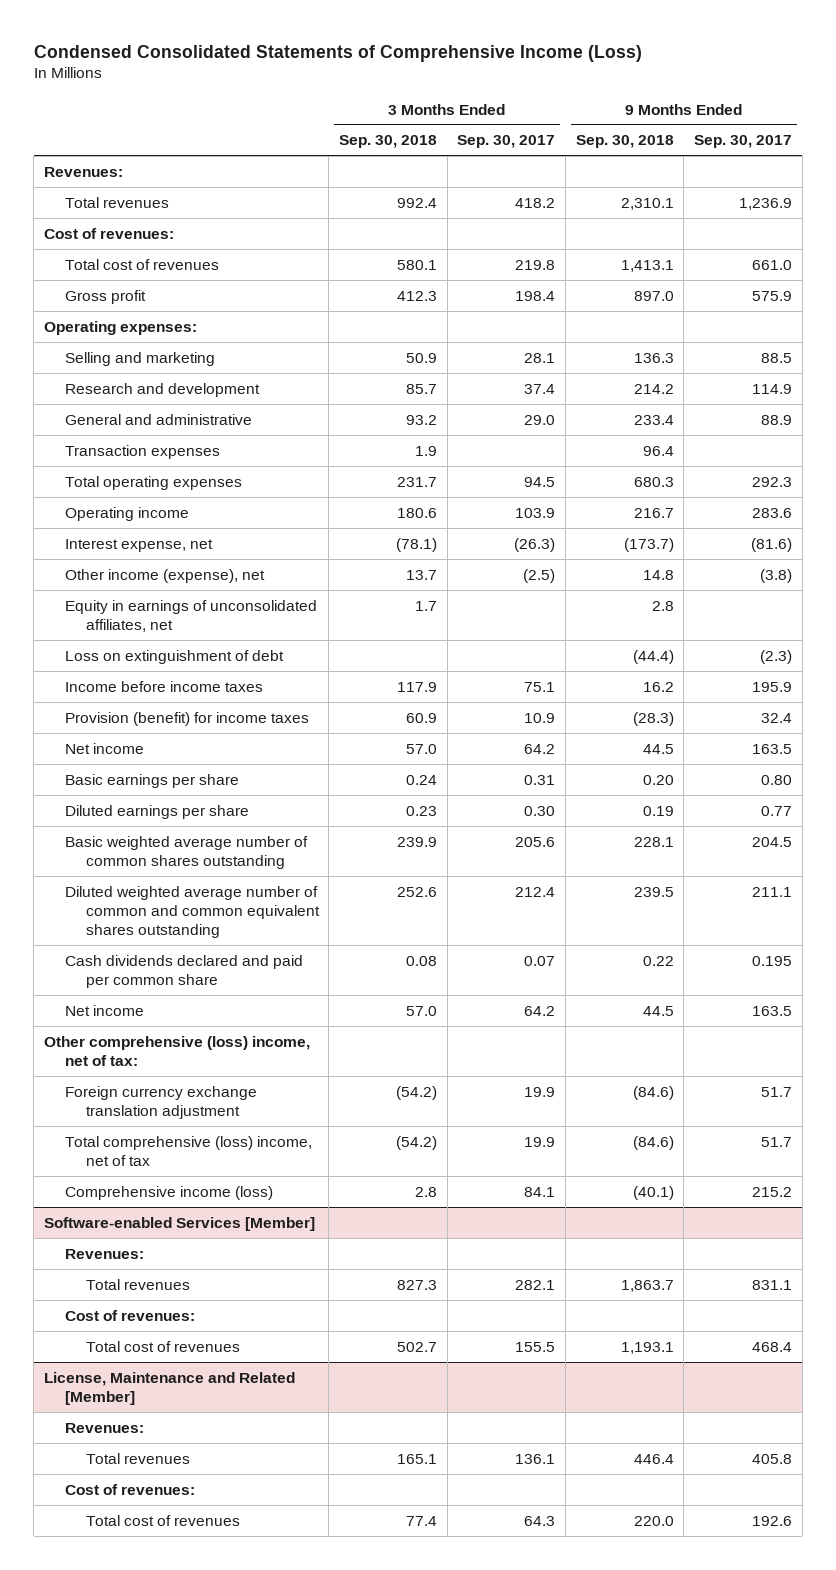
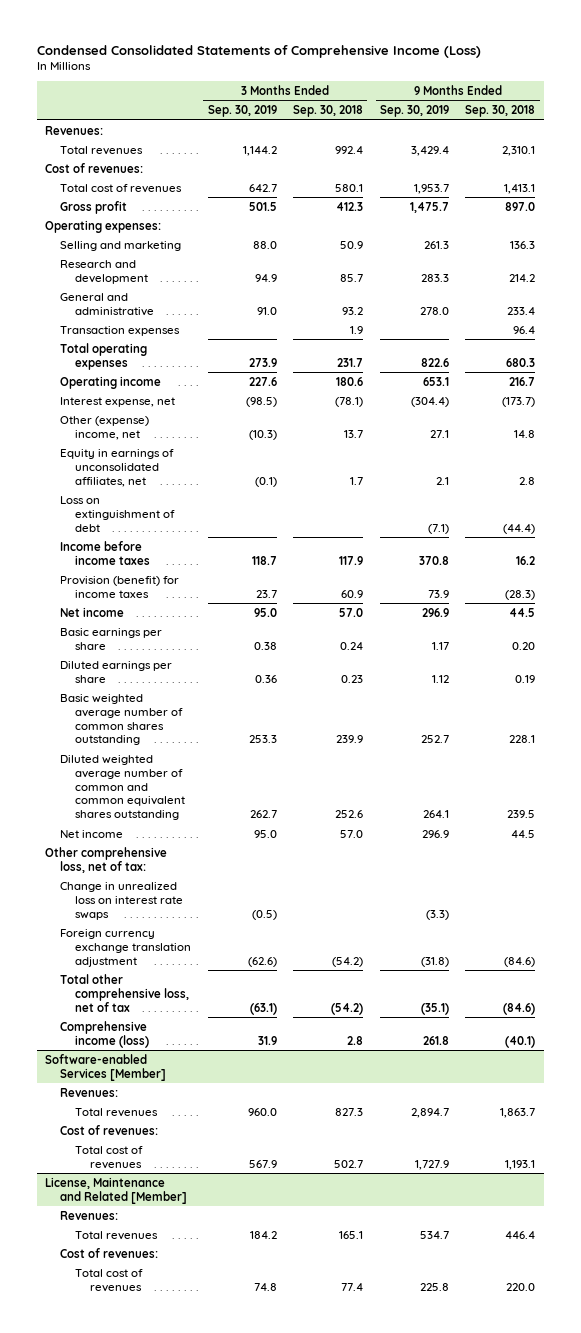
- | 3 Months Ended Sep. 30, 2018 | 3 Months Ended Sep. 30, 2017 | 9 Months Ended Sep. 30, 2018 | 9 Months Ended Sep. 30, 2017
+ | 3 Months Ended Sep. 30, 2019 | 3 Months Ended Sep. 30, 2018 | 9 Months Ended Sep. 30, 2019 | 9 Months Ended Sep. 30, 2018
- Other income (expense), net | 13.7 | (2.5) | 14.8 | (3.8)
+ Other (expense) income, net | (10.3) | 13.7 | 27.1 | 14.8
- Cash dividends declared and paid per common share | 0.08 | 0.07 | 0.22 | 0.195
- Other comprehensive (loss) income, net of tax:
+ Other comprehensive loss, net of tax:
+ Change in unrealized loss on interest rate swaps | (0.5) | | (3.3) |
- Total comprehensive (loss) income, net of tax | (54.2) | 19.9 | (84.6) | 51.7
+ Total other comprehensive loss, net of tax | (63.1) | (54.2) | (35.1) | (84.6)

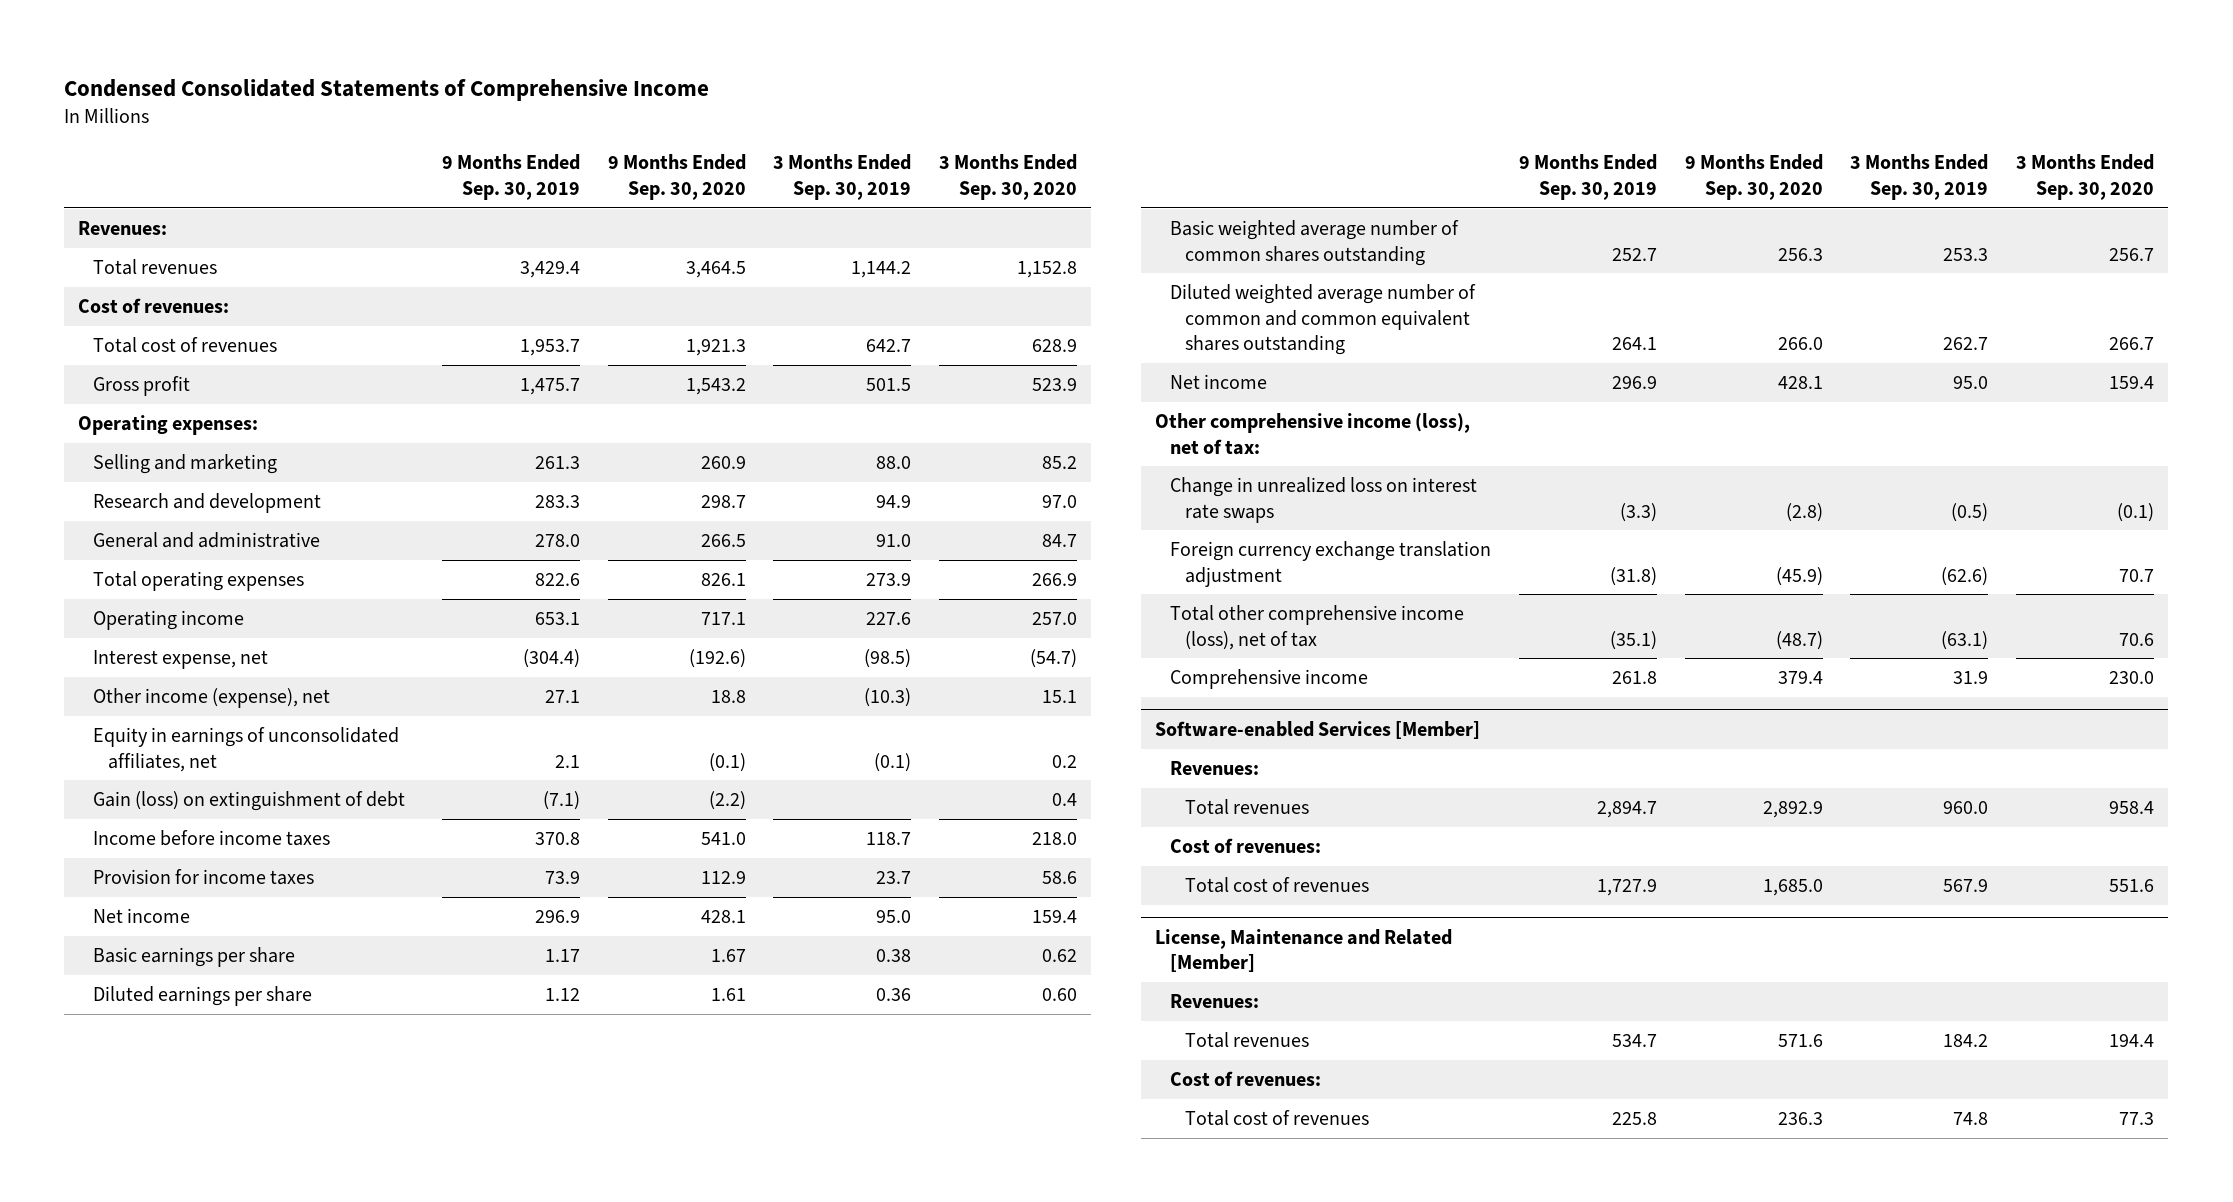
- Condensed Consolidated Statements of Comprehensive Income (Loss)
+ Condensed Consolidated Statements of Comprehensive Income
- | 3 Months Ended Sep. 30, 2019 | 3 Months Ended Sep. 30, 2018 | 9 Months Ended Sep. 30, 2019 | 9 Months Ended Sep. 30, 2018
+ | 9 Months Ended Sep. 30, 2019 | 9 Months Ended Sep. 30, 2020 | 3 Months Ended Sep. 30, 2019 | 3 Months Ended Sep. 30, 2020
- Transaction expenses | | 1.9 | | 96.4
- Other (expense) income, net | (10.3) | 13.7 | 27.1 | 14.8
+ Other income (expense), net | 27.1 | 18.8 | (10.3) | 15.1
- Loss on extinguishment of debt | | | (7.1) | (44.4)
+ Gain (loss) on extinguishment of debt | (7.1) | (2.2) | | 0.4
- Provision (benefit) for income taxes | 23.7 | 60.9 | 73.9 | (28.3)
+ Provision for income taxes | 73.9 | 112.9 | 23.7 | 58.6
- Other comprehensive loss, net of tax:
+ Other comprehensive income (loss), net of tax:
- Total other comprehensive loss, net of tax | (63.1) | (54.2) | (35.1) | (84.6)
- Comprehensive income (loss) | 31.9 | 2.8 | 261.8 | (40.1)
+ Total other comprehensive income (loss), net of tax | (35.1) | (48.7) | (63.1) | 70.6
+ Comprehensive income | 261.8 | 379.4 | 31.9 | 230.0

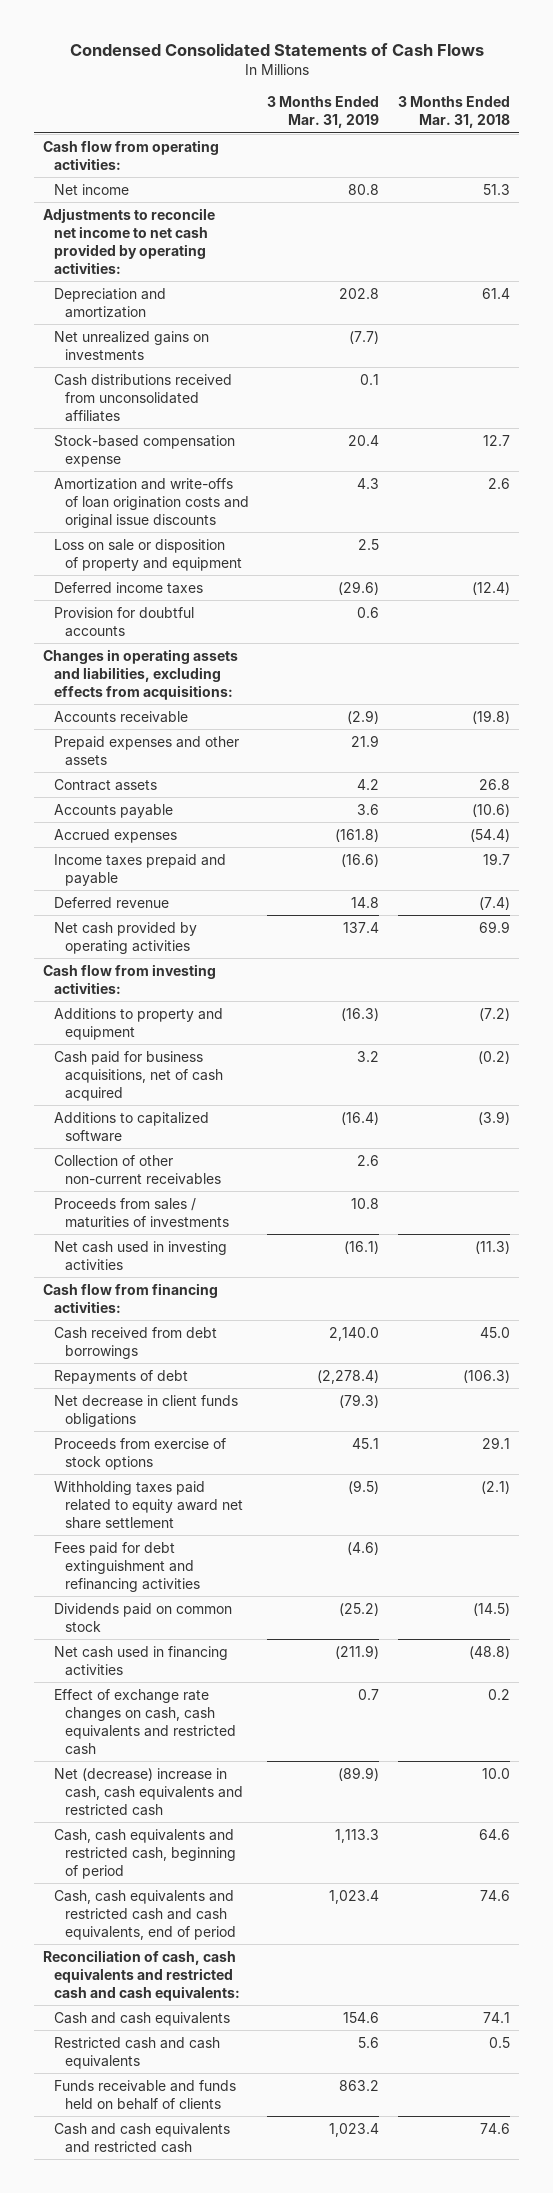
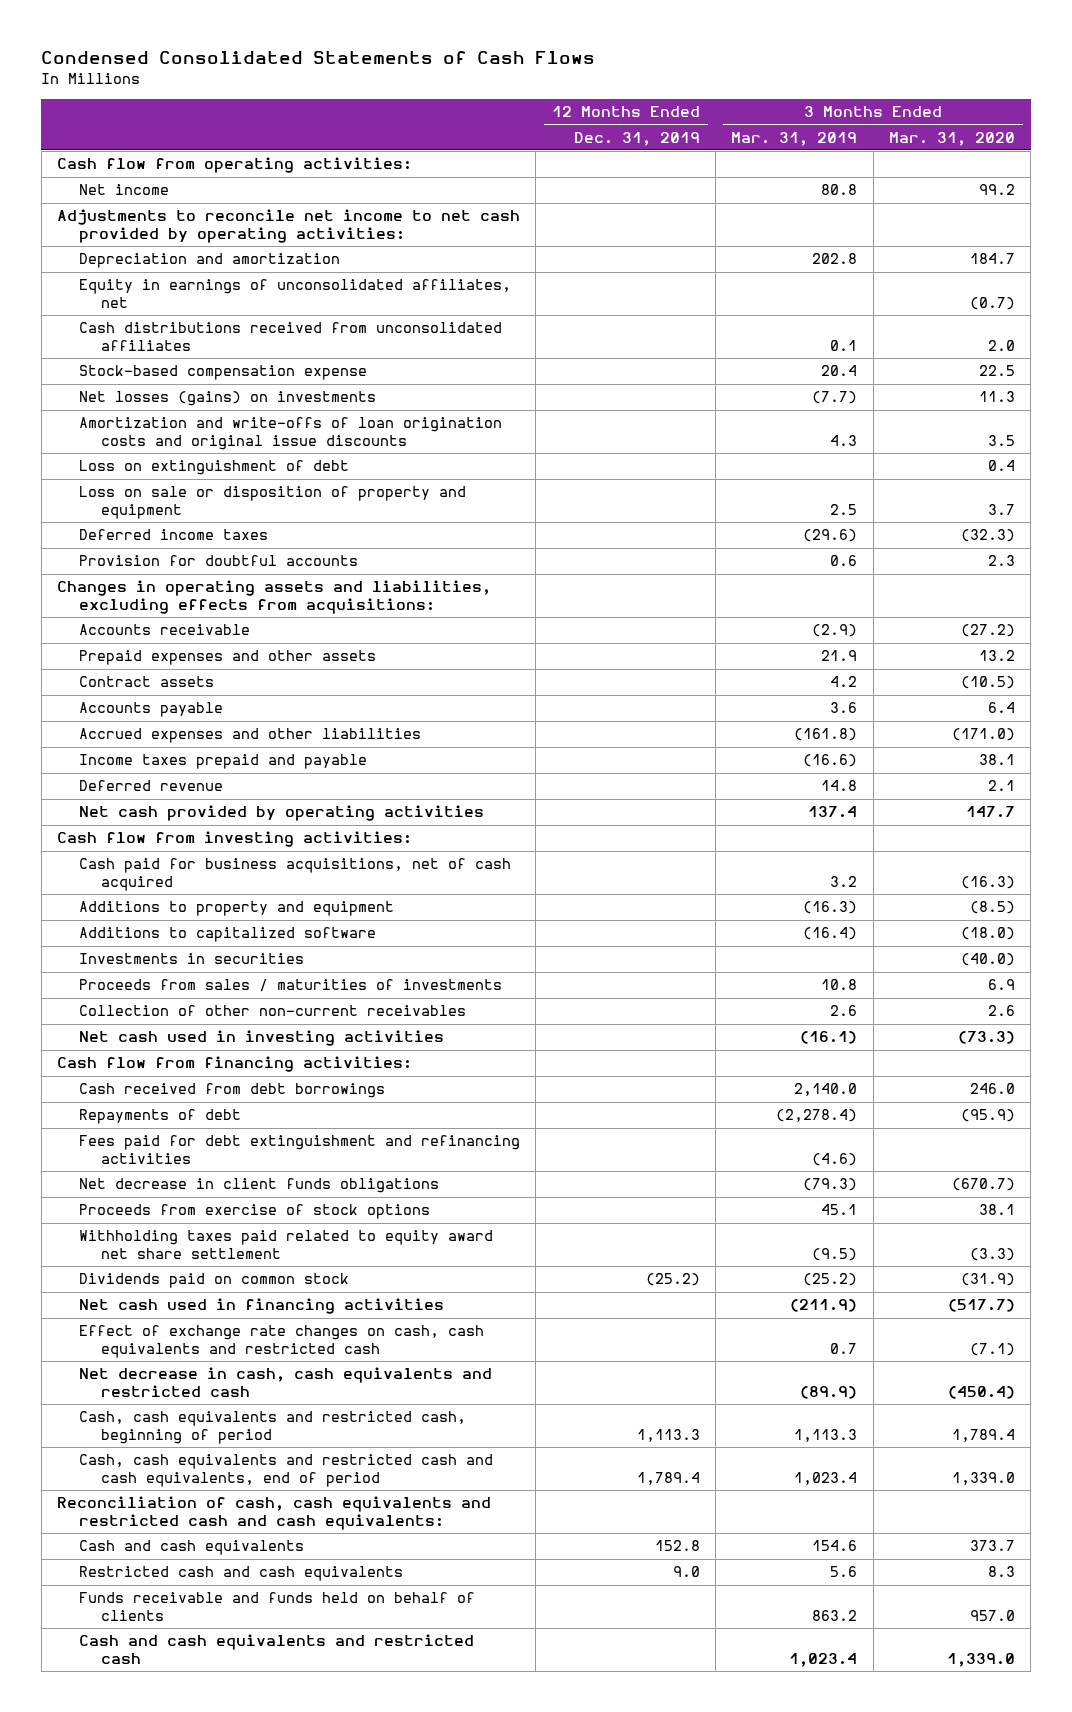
- | 3 Months Ended Mar. 31, 2019 | 3 Months Ended Mar. 31, 2018
+ | 12 Months Ended Dec. 31, 2019 | 3 Months Ended Mar. 31, 2019 | 3 Months Ended Mar. 31, 2020
- Net unrealized gains on investments | (7.7) |
+ Equity in earnings of unconsolidated affiliates, net | | | (0.7)
+ Net losses (gains) on investments | | (7.7) | 11.3
+ Loss on extinguishment of debt | | | 0.4
- Accrued expenses | (161.8) | (54.4)
+ Accrued expenses and other liabilities | | (161.8) | (171.0)
moved down: Additions to property and equipment | | (16.3) | (8.5)
+ Investments in securities | | | (40.0)
moved down: Collection of other non-current receivables | | 2.6 | 2.6
moved up: Fees paid for debt extinguishment and refinancing activities | | (4.6) |
- Net (decrease) increase in cash, cash equivalents and restricted cash | (89.9) | 10.0
+ Net decrease in cash, cash equivalents and restricted cash | | (89.9) | (450.4)

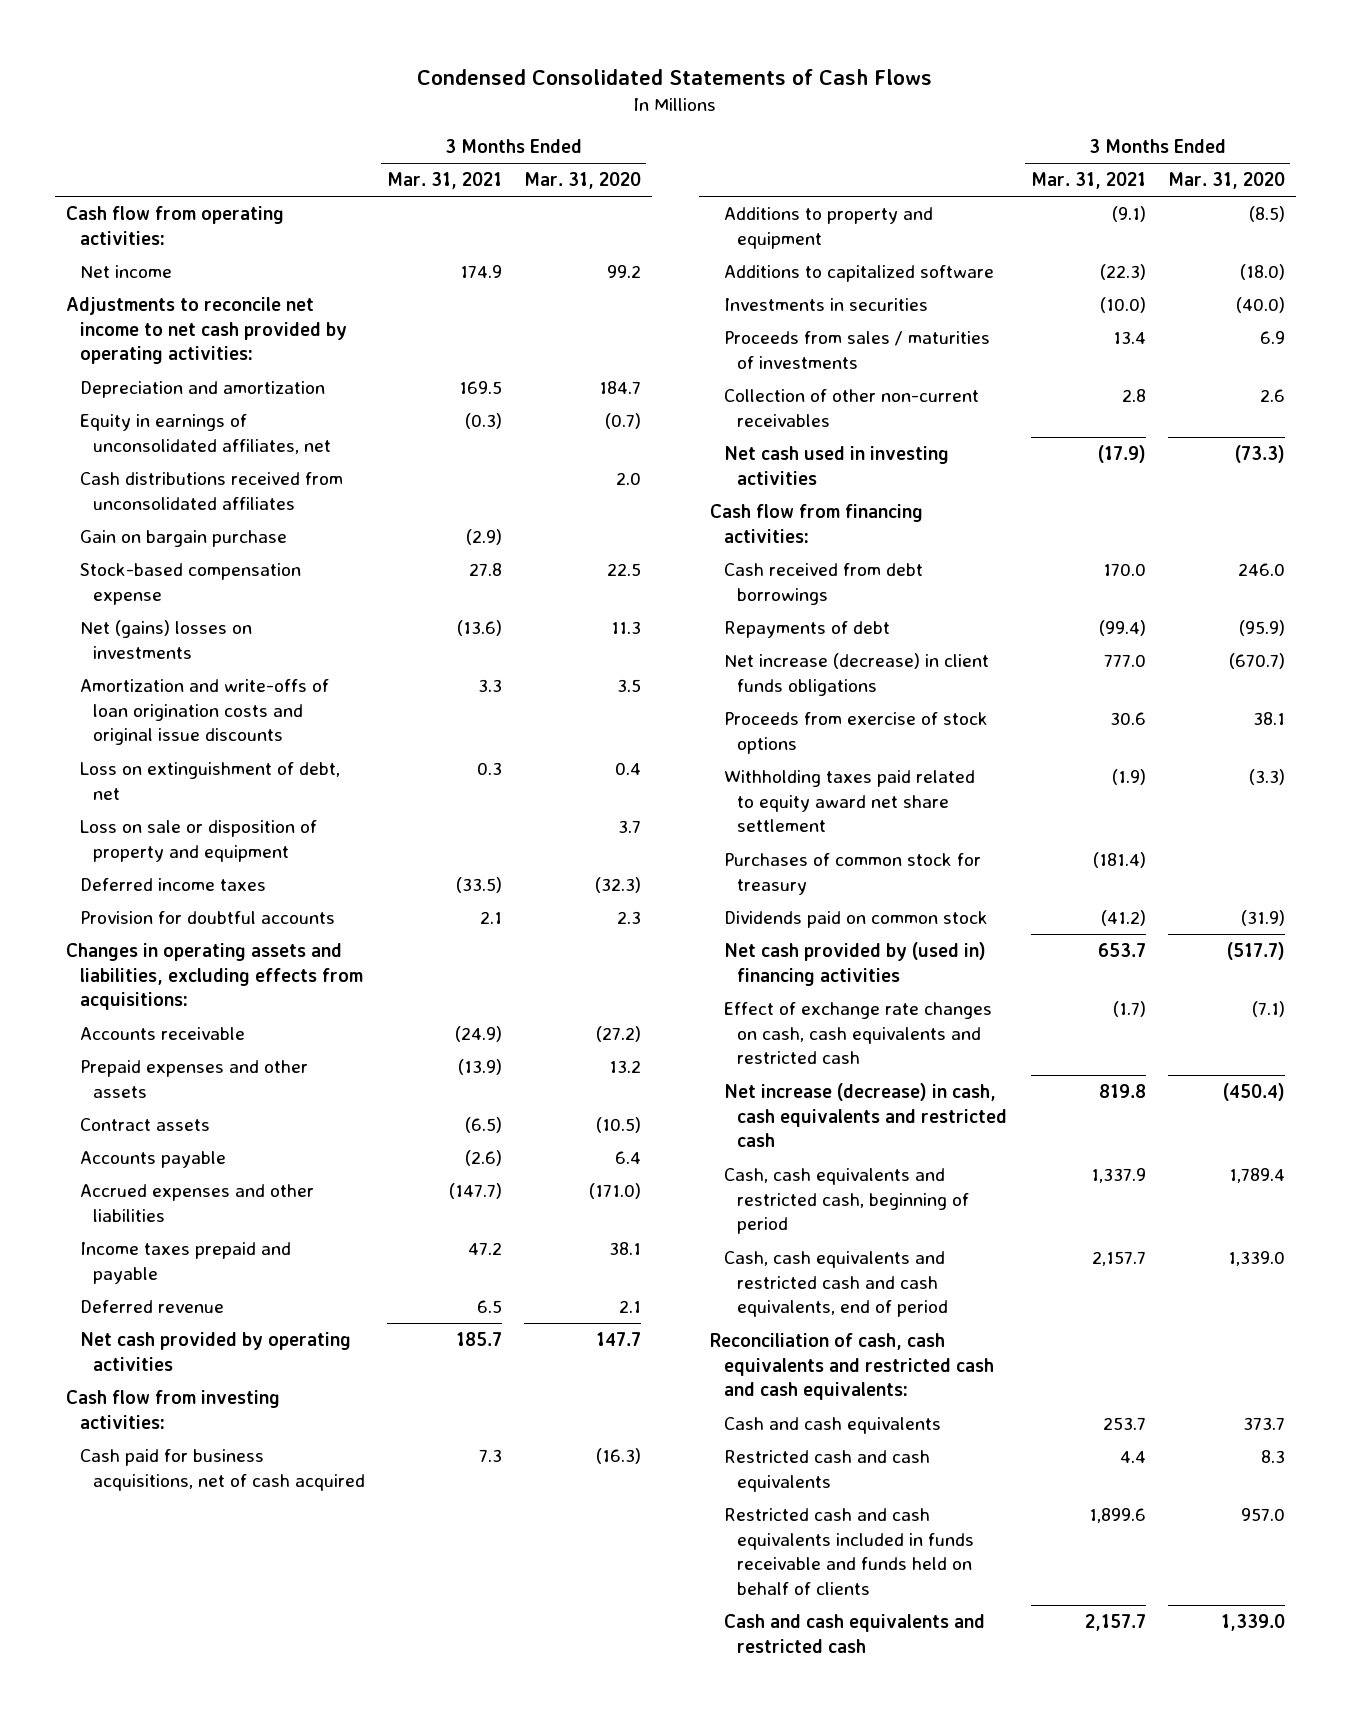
- | 12 Months Ended Dec. 31, 2019 | 3 Months Ended Mar. 31, 2019 | 3 Months Ended Mar. 31, 2020
+ | 3 Months Ended Mar. 31, 2021 | 3 Months Ended Mar. 31, 2020
+ Gain on bargain purchase | (2.9) |
- Net losses (gains) on investments | | (7.7) | 11.3
+ Net (gains) losses on investments | (13.6) | 11.3
- Loss on extinguishment of debt | | | 0.4
+ Loss on extinguishment of debt, net | 0.3 | 0.4
- Fees paid for debt extinguishment and refinancing activities | | (4.6) |
- Net decrease in client funds obligations | | (79.3) | (670.7)
+ Net increase (decrease) in client funds obligations | 777.0 | (670.7)
+ Purchases of common stock for treasury | (181.4) |
- Net cash used in financing activities | | (211.9) | (517.7)
+ Net cash provided by (used in) financing activities | 653.7 | (517.7)
- Net decrease in cash, cash equivalents and restricted cash | | (89.9) | (450.4)
+ Net increase (decrease) in cash, cash equivalents and restricted cash | 819.8 | (450.4)
- Funds receivable and funds held on behalf of clients | | 863.2 | 957.0
+ Restricted cash and cash equivalents included in funds receivable and funds held on behalf of clients | 1,899.6 | 957.0

